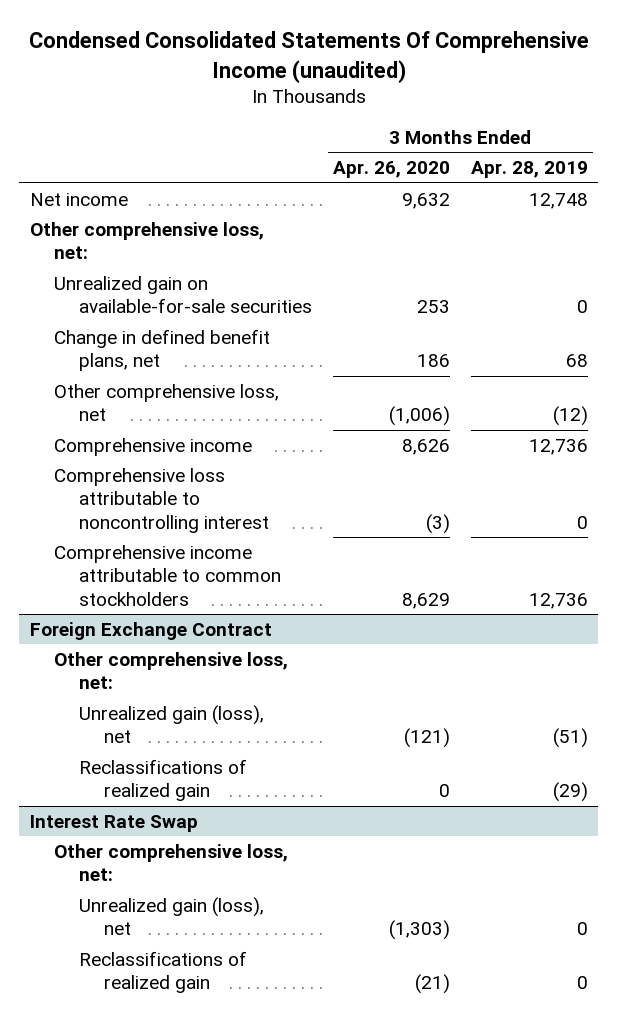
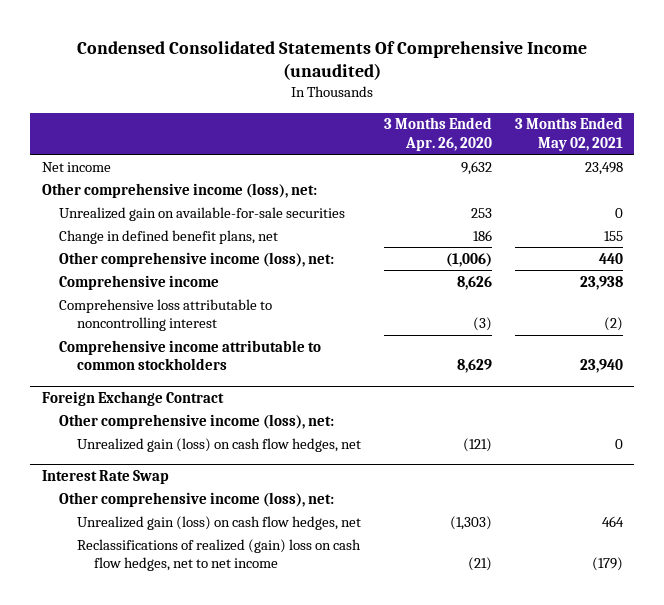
- | 3 Months Ended Apr. 26, 2020 | 3 Months Ended Apr. 28, 2019
+ | 3 Months Ended Apr. 26, 2020 | 3 Months Ended May 02, 2021
- Other comprehensive loss, net:
+ Other comprehensive income (loss), net:
- Other comprehensive loss, net | (1,006) | (12)
+ Other comprehensive income (loss), net: | (1,006) | 440
@ Foreign Exchange Contract
- Other comprehensive loss, net:
- Unrealized gain (loss), net | (121) | (51)
- Reclassifications of realized gain | 0 | (29)
+ Other comprehensive income (loss), net:
+ Unrealized gain (loss) on cash flow hedges, net | (121) | 0
@ Interest Rate Swap
- Other comprehensive loss, net:
- Unrealized gain (loss), net | (1,303) | 0
- Reclassifications of realized gain | (21) | 0
+ Other comprehensive income (loss), net:
+ Unrealized gain (loss) on cash flow hedges, net | (1,303) | 464
+ Reclassifications of realized (gain) loss on cash flow hedges, net to net income | (21) | (179)

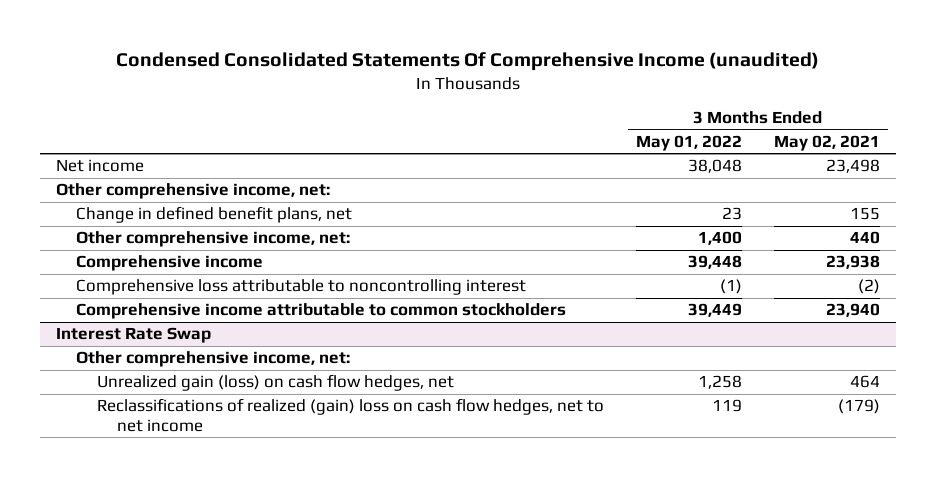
- | 3 Months Ended Apr. 26, 2020 | 3 Months Ended May 02, 2021
+ | 3 Months Ended May 01, 2022 | 3 Months Ended May 02, 2021
- Other comprehensive income (loss), net:
- Unrealized gain on available-for-sale securities | 253 | 0
+ Other comprehensive income, net:
- Other comprehensive income (loss), net: | (1,006) | 440
+ Other comprehensive income, net: | 1,400 | 440
- Foreign Exchange Contract
- Other comprehensive income (loss), net:
- Unrealized gain (loss) on cash flow hedges, net | (121) | 0
@ Interest Rate Swap
- Other comprehensive income (loss), net:
+ Other comprehensive income, net:

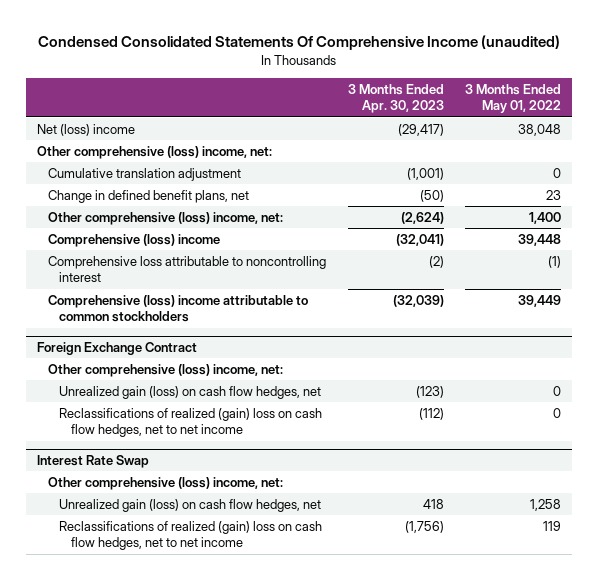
- | 3 Months Ended May 01, 2022 | 3 Months Ended May 02, 2021
+ | 3 Months Ended Apr. 30, 2023 | 3 Months Ended May 01, 2022
- Net income | 38,048 | 23,498
- Other comprehensive income, net:
+ Net (loss) income | (29,417) | 38,048
+ Other comprehensive (loss) income, net:
+ Cumulative translation adjustment | (1,001) | 0
- Other comprehensive income, net: | 1,400 | 440
- Comprehensive income | 39,448 | 23,938
+ Other comprehensive (loss) income, net: | (2,624) | 1,400
+ Comprehensive (loss) income | (32,041) | 39,448
- Comprehensive income attributable to common stockholders | 39,449 | 23,940
+ Comprehensive (loss) income attributable to common stockholders | (32,039) | 39,449
+ Foreign Exchange Contract
+ Other comprehensive (loss) income, net:
+ Unrealized gain (loss) on cash flow hedges, net | (123) | 0
+ Reclassifications of realized (gain) loss on cash flow hedges, net to net income | (112) | 0
@ Interest Rate Swap
- Other comprehensive income, net:
+ Other comprehensive (loss) income, net:

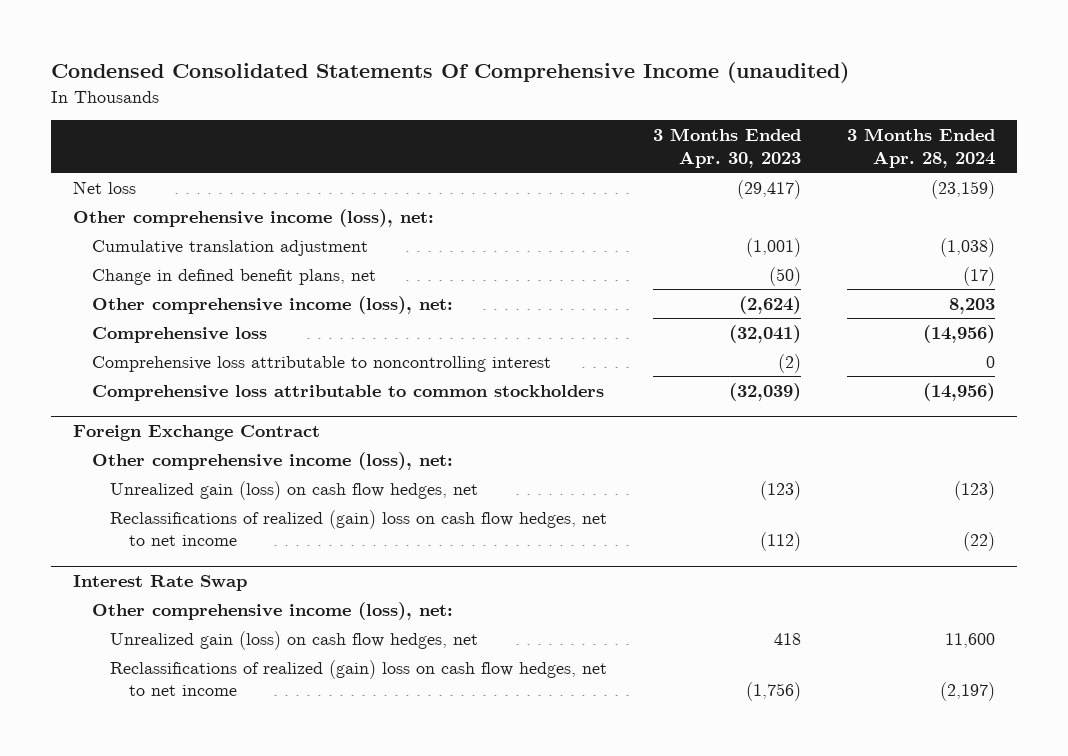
- | 3 Months Ended Apr. 30, 2023 | 3 Months Ended May 01, 2022
+ | 3 Months Ended Apr. 30, 2023 | 3 Months Ended Apr. 28, 2024
- Net (loss) income | (29,417) | 38,048
- Other comprehensive (loss) income, net:
+ Net loss | (29,417) | (23,159)
+ Other comprehensive income (loss), net:
- Other comprehensive (loss) income, net: | (2,624) | 1,400
- Comprehensive (loss) income | (32,041) | 39,448
+ Other comprehensive income (loss), net: | (2,624) | 8,203
+ Comprehensive loss | (32,041) | (14,956)
- Comprehensive (loss) income attributable to common stockholders | (32,039) | 39,449
+ Comprehensive loss attributable to common stockholders | (32,039) | (14,956)
@ Foreign Exchange Contract
- Other comprehensive (loss) income, net:
+ Other comprehensive income (loss), net:
@ Interest Rate Swap
- Other comprehensive (loss) income, net:
+ Other comprehensive income (loss), net:

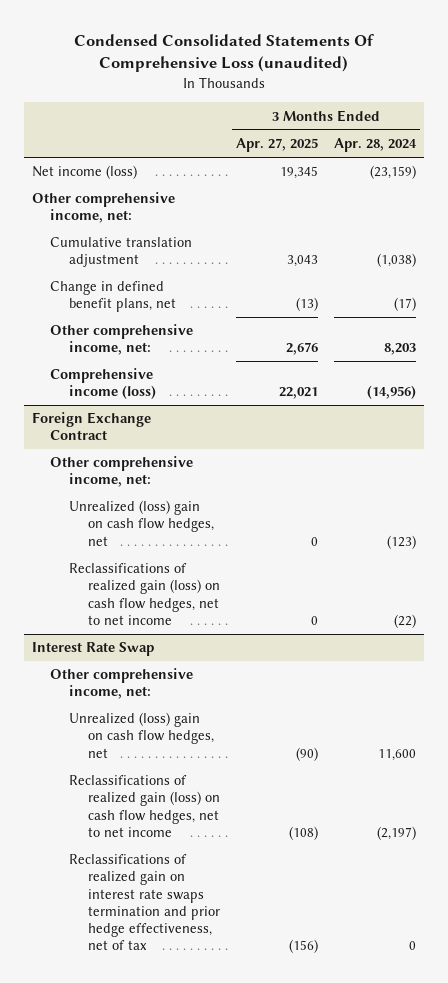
- Condensed Consolidated Statements Of Comprehensive Income (unaudited)
+ Condensed Consolidated Statements Of Comprehensive Loss (unaudited)
- | 3 Months Ended Apr. 30, 2023 | 3 Months Ended Apr. 28, 2024
+ | 3 Months Ended Apr. 27, 2025 | 3 Months Ended Apr. 28, 2024
- Net loss | (29,417) | (23,159)
- Other comprehensive income (loss), net:
+ Net income (loss) | 19,345 | (23,159)
+ Other comprehensive income, net:
- Other comprehensive income (loss), net: | (2,624) | 8,203
- Comprehensive loss | (32,041) | (14,956)
- Comprehensive loss attributable to noncontrolling interest | (2) | 0
- Comprehensive loss attributable to common stockholders | (32,039) | (14,956)
+ Other comprehensive income, net: | 2,676 | 8,203
+ Comprehensive income (loss) | 22,021 | (14,956)
@ Foreign Exchange Contract
- Other comprehensive income (loss), net:
- Unrealized gain (loss) on cash flow hedges, net | (123) | (123)
- Reclassifications of realized (gain) loss on cash flow hedges, net to net income | (112) | (22)
+ Other comprehensive income, net:
+ Unrealized (loss) gain on cash flow hedges, net | 0 | (123)
+ Reclassifications of realized gain (loss) on cash flow hedges, net to net income | 0 | (22)
@ Interest Rate Swap
- Other comprehensive income (loss), net:
- Unrealized gain (loss) on cash flow hedges, net | 418 | 11,600
- Reclassifications of realized (gain) loss on cash flow hedges, net to net income | (1,756) | (2,197)
+ Other comprehensive income, net:
+ Unrealized (loss) gain on cash flow hedges, net | (90) | 11,600
+ Reclassifications of realized gain (loss) on cash flow hedges, net to net income | (108) | (2,197)
+ Reclassifications of realized gain on interest rate swaps termination and prior hedge effectiveness, net of tax | (156) | 0

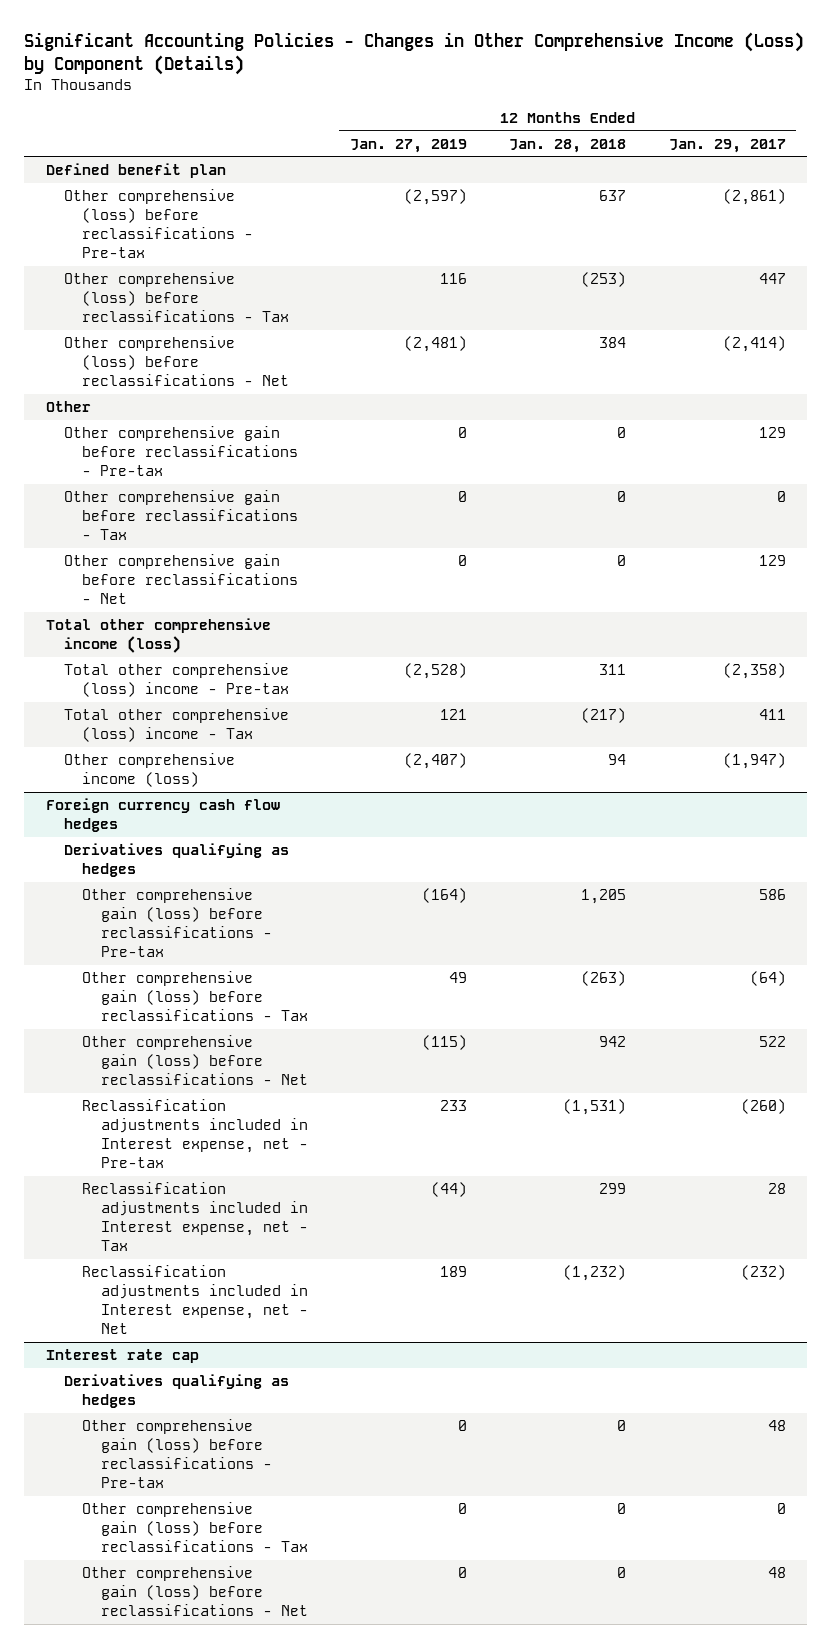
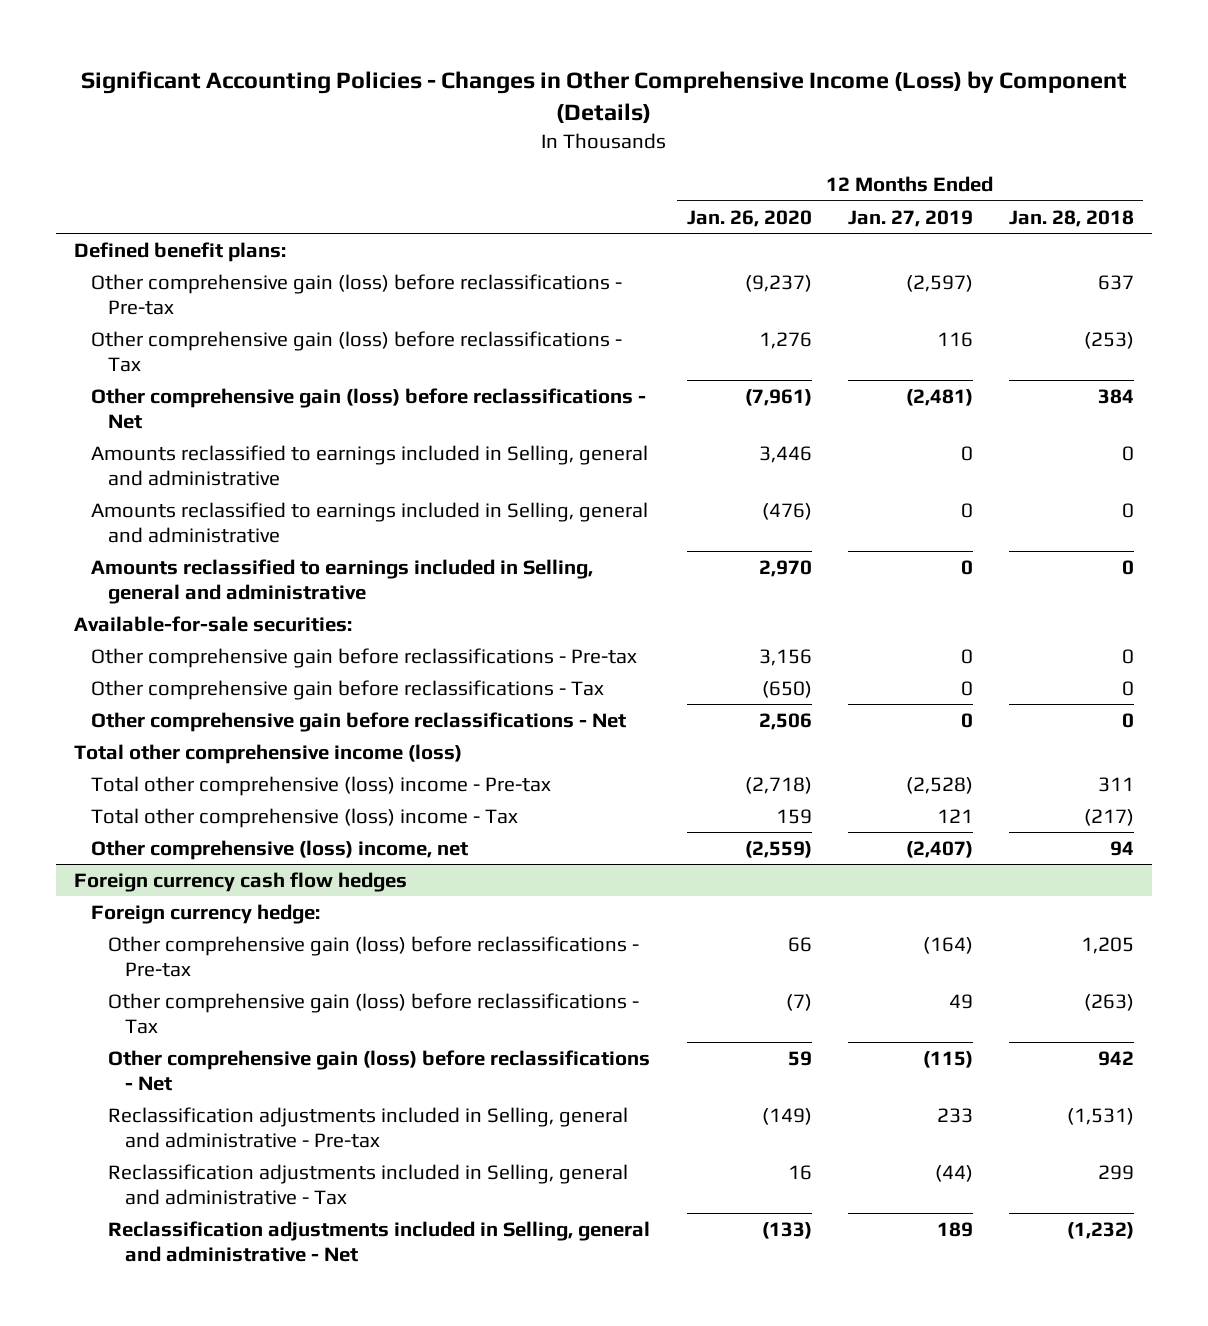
- | 12 Months Ended Jan. 27, 2019 | 12 Months Ended Jan. 28, 2018 | 12 Months Ended Jan. 29, 2017
+ | 12 Months Ended Jan. 26, 2020 | 12 Months Ended Jan. 27, 2019 | 12 Months Ended Jan. 28, 2018
- Defined benefit plan
- Other comprehensive (loss) before reclassifications - Pre-tax | (2,597) | 637 | (2,861)
- Other comprehensive (loss) before reclassifications - Tax | 116 | (253) | 447
- Other comprehensive (loss) before reclassifications - Net | (2,481) | 384 | (2,414)
- Other
+ Defined benefit plans:
+ Other comprehensive gain (loss) before reclassifications - Pre-tax | (9,237) | (2,597) | 637
+ Other comprehensive gain (loss) before reclassifications - Tax | 1,276 | 116 | (253)
+ Other comprehensive gain (loss) before reclassifications - Net | (7,961) | (2,481) | 384
+ Amounts reclassified to earnings included in Selling, general and administrative | 3,446 | 0 | 0
+ Amounts reclassified to earnings included in Selling, general and administrative | (476) | 0 | 0
+ Amounts reclassified to earnings included in Selling, general and administrative | 2,970 | 0 | 0
+ Available-for-sale securities:
- Other comprehensive income (loss) | (2,407) | 94 | (1,947)
+ Other comprehensive (loss) income, net | (2,559) | (2,407) | 94
@ Foreign currency cash flow hedges
- Derivatives qualifying as hedges
+ Foreign currency hedge:
- Reclassification adjustments included in Interest expense, net - Pre-tax | 233 | (1,531) | (260)
- Reclassification adjustments included in Interest expense, net - Tax | (44) | 299 | 28
- Reclassification adjustments included in Interest expense, net - Net | 189 | (1,232) | (232)
- Interest rate cap
- Derivatives qualifying as hedges
- Other comprehensive gain (loss) before reclassifications - Pre-tax | 0 | 0 | 48
- Other comprehensive gain (loss) before reclassifications - Tax | 0 | 0 | 0
- Other comprehensive gain (loss) before reclassifications - Net | 0 | 0 | 48
@ Foreign currency cash flow hedges
+ Reclassification adjustments included in Selling, general and administrative - Pre-tax | (149) | 233 | (1,531)
+ Reclassification adjustments included in Selling, general and administrative - Tax | 16 | (44) | 299
+ Reclassification adjustments included in Selling, general and administrative - Net | (133) | 189 | (1,232)

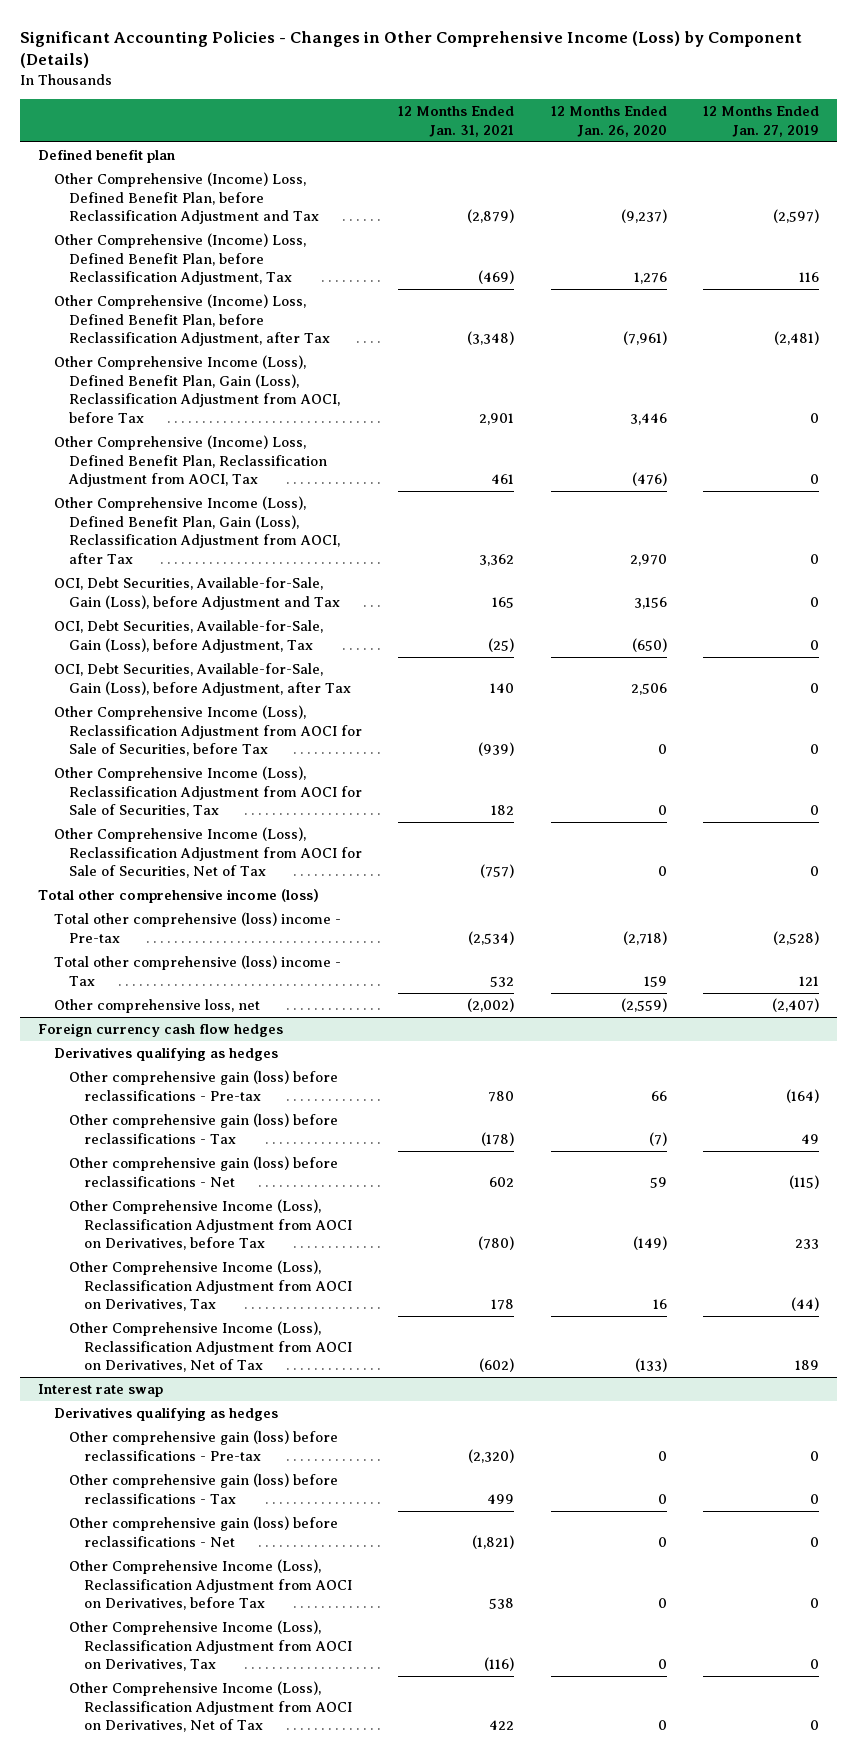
- | 12 Months Ended Jan. 26, 2020 | 12 Months Ended Jan. 27, 2019 | 12 Months Ended Jan. 28, 2018
+ | 12 Months Ended Jan. 31, 2021 | 12 Months Ended Jan. 26, 2020 | 12 Months Ended Jan. 27, 2019
- Defined benefit plans:
- Other comprehensive gain (loss) before reclassifications - Pre-tax | (9,237) | (2,597) | 637
- Other comprehensive gain (loss) before reclassifications - Tax | 1,276 | 116 | (253)
- Other comprehensive gain (loss) before reclassifications - Net | (7,961) | (2,481) | 384
- Amounts reclassified to earnings included in Selling, general and administrative | 3,446 | 0 | 0
- Amounts reclassified to earnings included in Selling, general and administrative | (476) | 0 | 0
- Amounts reclassified to earnings included in Selling, general and administrative | 2,970 | 0 | 0
- Available-for-sale securities:
- Other comprehensive gain before reclassifications - Pre-tax | 3,156 | 0 | 0
- Other comprehensive gain before reclassifications - Tax | (650) | 0 | 0
- Other comprehensive gain before reclassifications - Net | 2,506 | 0 | 0
+ Defined benefit plan
+ Other Comprehensive (Income) Loss, Defined Benefit Plan, before Reclassification Adjustment and Tax | (2,879) | (9,237) | (2,597)
+ Other Comprehensive (Income) Loss, Defined Benefit Plan, before Reclassification Adjustment, Tax | (469) | 1,276 | 116
+ Other Comprehensive (Income) Loss, Defined Benefit Plan, before Reclassification Adjustment, after Tax | (3,348) | (7,961) | (2,481)
+ Other Comprehensive Income (Loss), Defined Benefit Plan, Gain (Loss), Reclassification Adjustment from AOCI, before Tax | 2,901 | 3,446 | 0
+ Other Comprehensive (Income) Loss, Defined Benefit Plan, Reclassification Adjustment from AOCI, Tax | 461 | (476) | 0
+ Other Comprehensive Income (Loss), Defined Benefit Plan, Gain (Loss), Reclassification Adjustment from AOCI, after Tax | 3,362 | 2,970 | 0
+ OCI, Debt Securities, Available-for-Sale, Gain (Loss), before Adjustment and Tax | 165 | 3,156 | 0
+ OCI, Debt Securities, Available-for-Sale, Gain (Loss), before Adjustment, Tax | (25) | (650) | 0
+ OCI, Debt Securities, Available-for-Sale, Gain (Loss), before Adjustment, after Tax | 140 | 2,506 | 0
+ Other Comprehensive Income (Loss), Reclassification Adjustment from AOCI for Sale of Securities, before Tax | (939) | 0 | 0
+ Other Comprehensive Income (Loss), Reclassification Adjustment from AOCI for Sale of Securities, Tax | 182 | 0 | 0
+ Other Comprehensive Income (Loss), Reclassification Adjustment from AOCI for Sale of Securities, Net of Tax | (757) | 0 | 0
- Other comprehensive (loss) income, net | (2,559) | (2,407) | 94
+ Other comprehensive loss, net | (2,002) | (2,559) | (2,407)
@ Foreign currency cash flow hedges
- Foreign currency hedge:
+ Derivatives qualifying as hedges
- Reclassification adjustments included in Selling, general and administrative - Pre-tax | (149) | 233 | (1,531)
- Reclassification adjustments included in Selling, general and administrative - Tax | 16 | (44) | 299
- Reclassification adjustments included in Selling, general and administrative - Net | (133) | 189 | (1,232)
+ Other Comprehensive Income (Loss), Reclassification Adjustment from AOCI on Derivatives, before Tax | (780) | (149) | 233
+ Other Comprehensive Income (Loss), Reclassification Adjustment from AOCI on Derivatives, Tax | 178 | 16 | (44)
+ Other Comprehensive Income (Loss), Reclassification Adjustment from AOCI on Derivatives, Net of Tax | (602) | (133) | 189
+ Interest rate swap
+ Derivatives qualifying as hedges
+ Other comprehensive gain (loss) before reclassifications - Pre-tax | (2,320) | 0 | 0
+ Other comprehensive gain (loss) before reclassifications - Tax | 499 | 0 | 0
+ Other comprehensive gain (loss) before reclassifications - Net | (1,821) | 0 | 0
+ Other Comprehensive Income (Loss), Reclassification Adjustment from AOCI on Derivatives, before Tax | 538 | 0 | 0
+ Other Comprehensive Income (Loss), Reclassification Adjustment from AOCI on Derivatives, Tax | (116) | 0 | 0
+ Other Comprehensive Income (Loss), Reclassification Adjustment from AOCI on Derivatives, Net of Tax | 422 | 0 | 0

